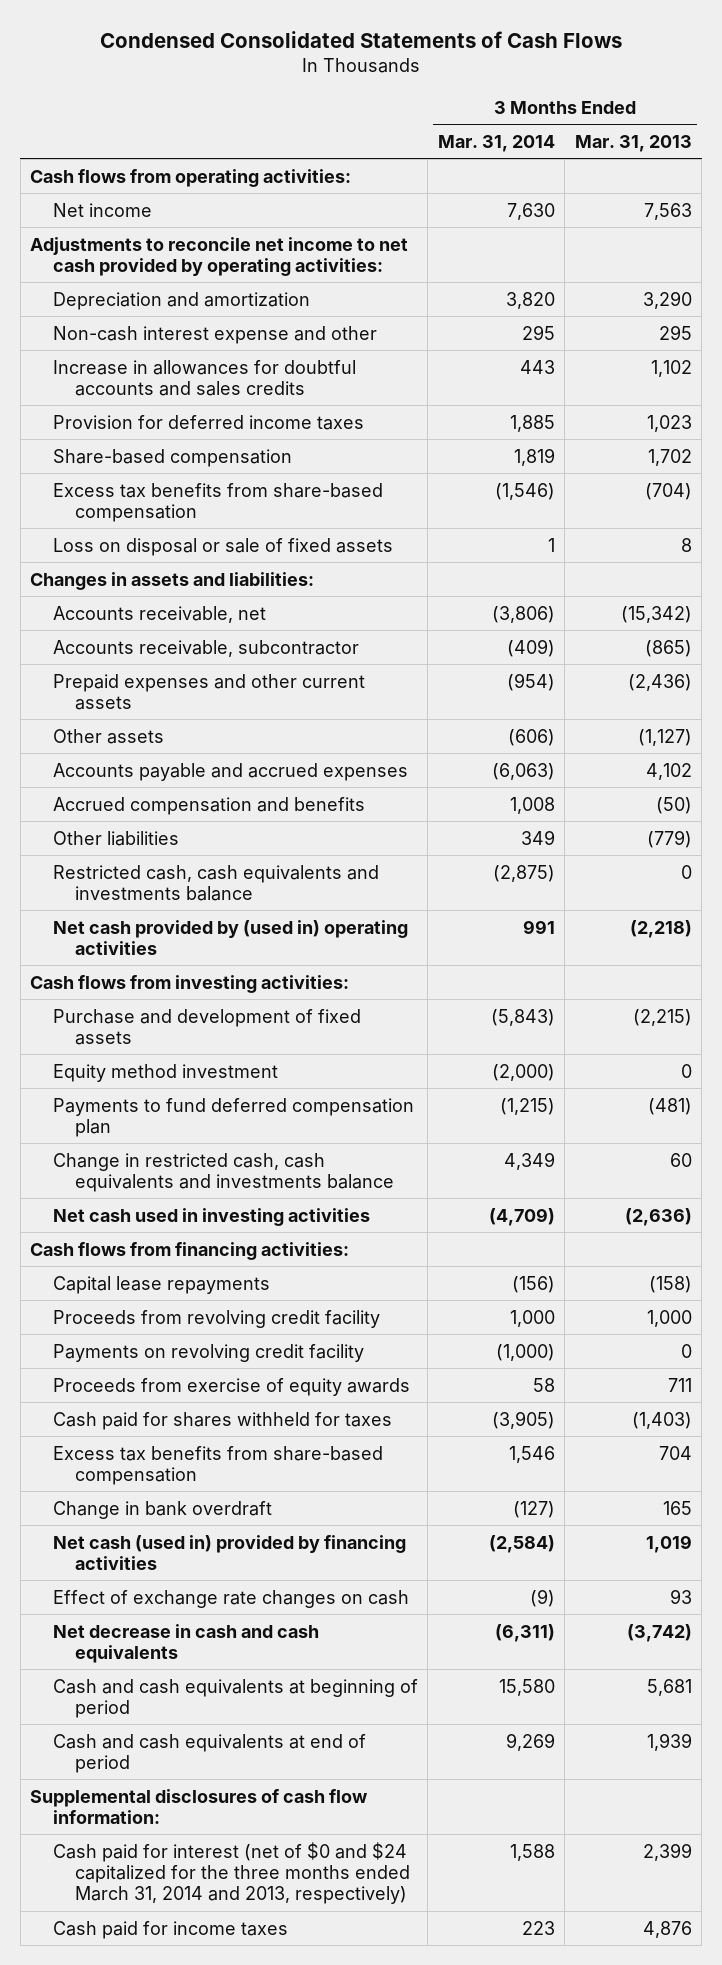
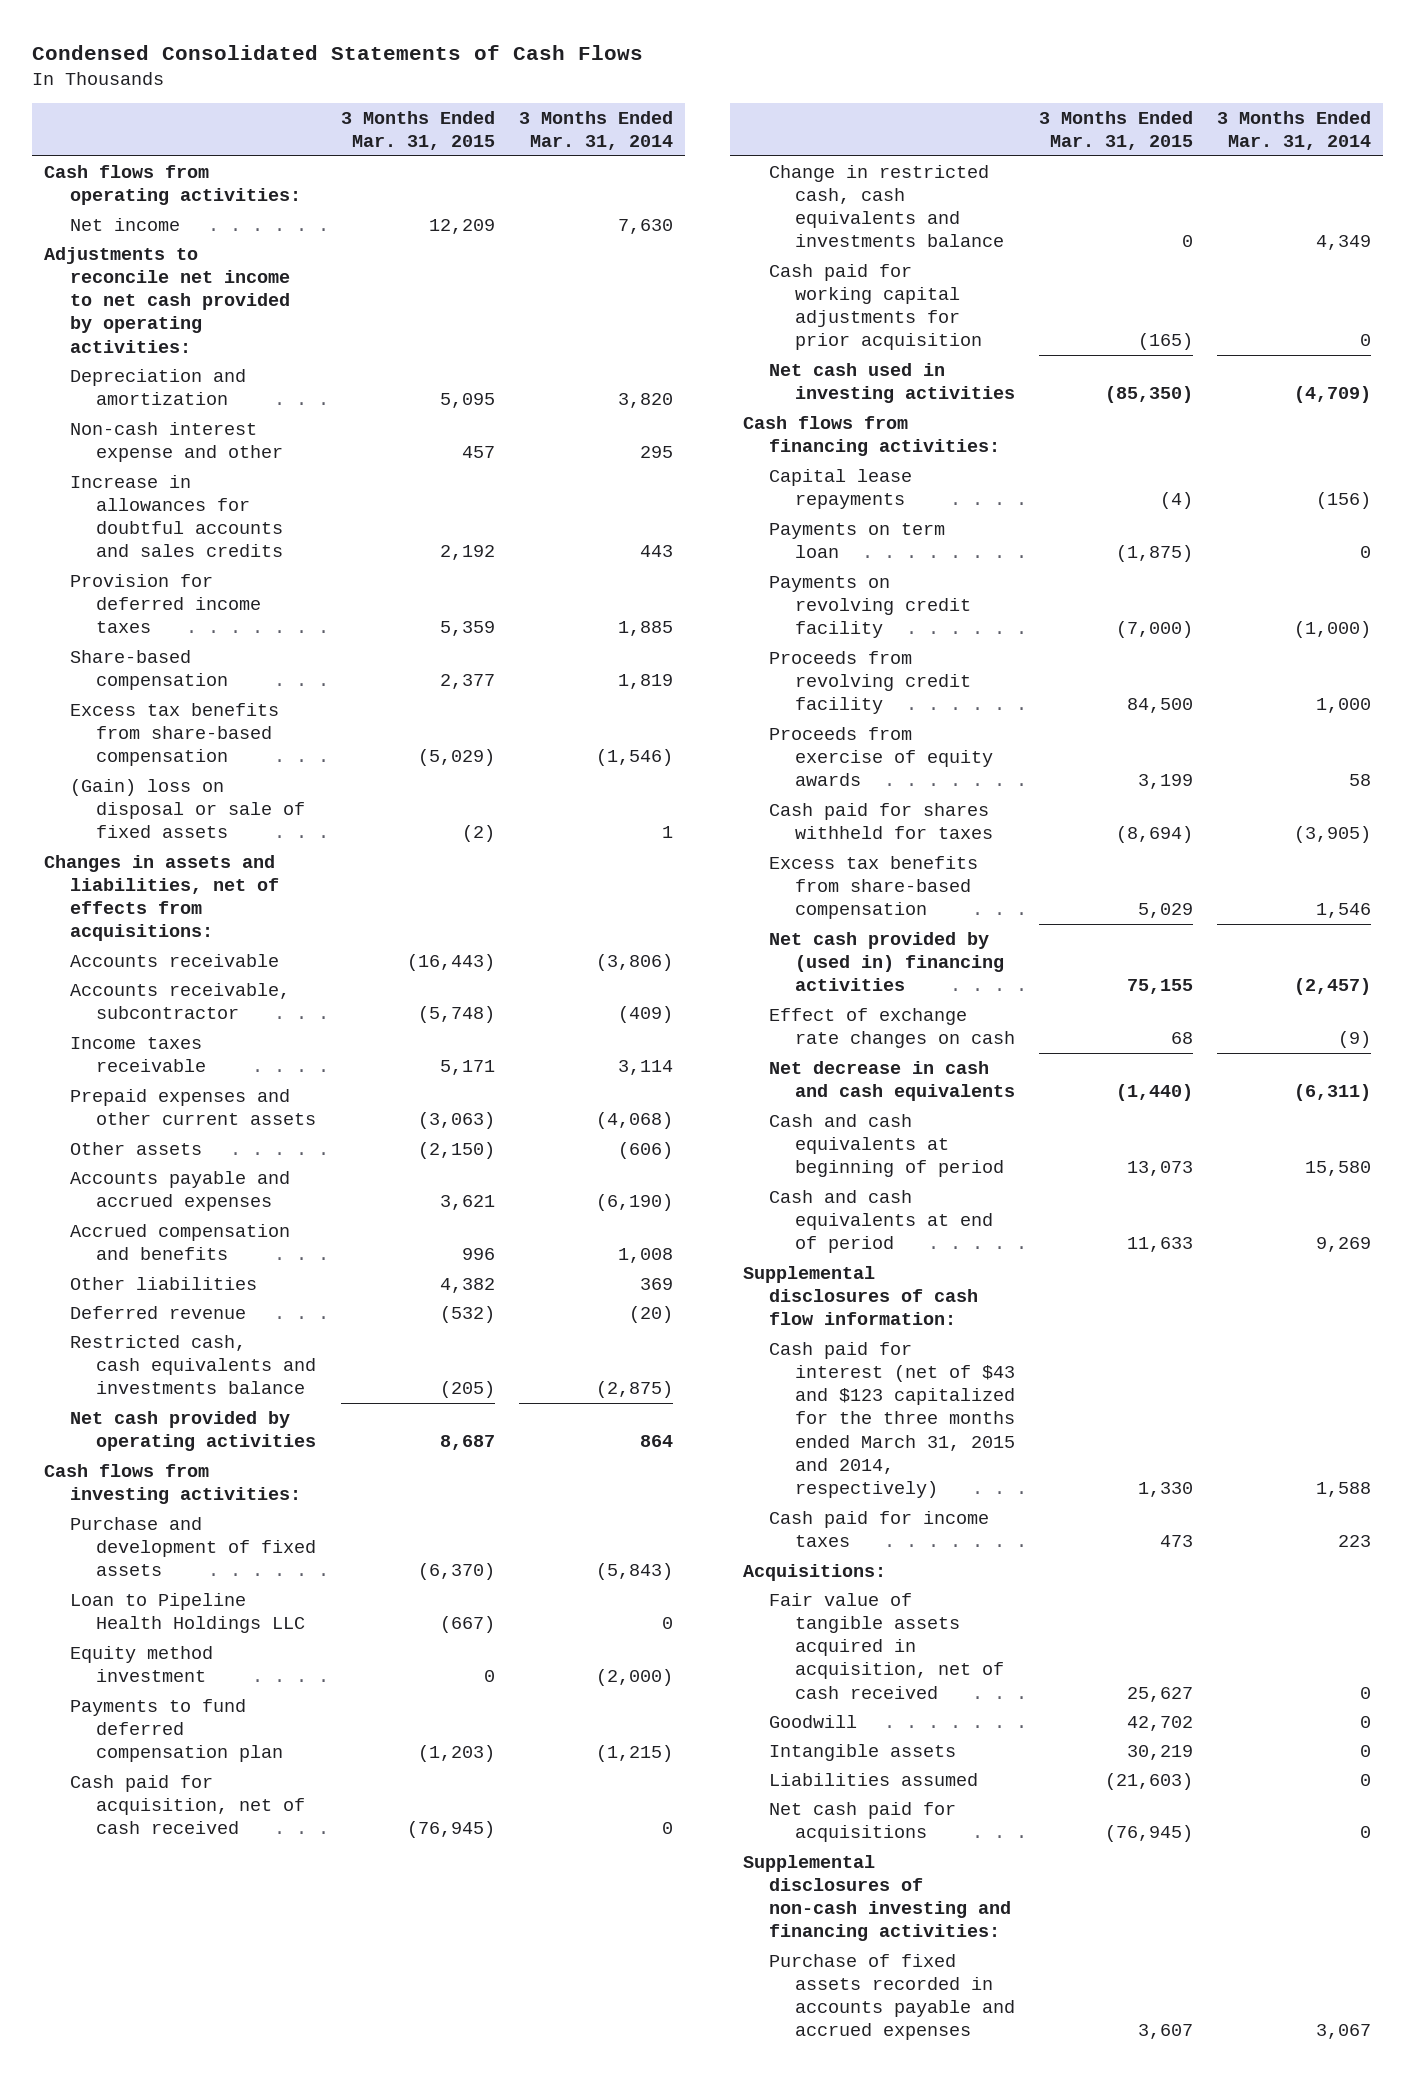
- | 3 Months Ended Mar. 31, 2014 | 3 Months Ended Mar. 31, 2013
+ | 3 Months Ended Mar. 31, 2015 | 3 Months Ended Mar. 31, 2014
- Loss on disposal or sale of fixed assets | 1 | 8
- Changes in assets and liabilities:
- Accounts receivable, net | (3,806) | (15,342)
+ (Gain) loss on disposal or sale of fixed assets | (2) | 1
+ Changes in assets and liabilities, net of effects from acquisitions:
+ Accounts receivable | (16,443) | (3,806)
- Prepaid expenses and other current assets | (954) | (2,436)
+ Income taxes receivable | 5,171 | 3,114
+ Prepaid expenses and other current assets | (3,063) | (4,068)
- Accounts payable and accrued expenses | (6,063) | 4,102
+ Accounts payable and accrued expenses | 3,621 | (6,190)
- Other liabilities | 349 | (779)
+ Other liabilities | 4,382 | 369
+ Deferred revenue | (532) | (20)
- Net cash provided by (used in) operating activities | 991 | (2,218)
+ Net cash provided by operating activities | 8,687 | 864
+ Loan to Pipeline Health Holdings LLC | (667) | 0
+ Cash paid for acquisition, net of cash received | (76,945) | 0
+ Cash paid for working capital adjustments for prior acquisition | (165) | 0
+ Payments on term loan | (1,875) | 0
moved down: Proceeds from revolving credit facility | 84,500 | 1,000
- Change in bank overdraft | (127) | 165
- Net cash (used in) provided by financing activities | (2,584) | 1,019
+ Net cash provided by (used in) financing activities | 75,155 | (2,457)
- Cash paid for interest (net of $0 and $24 capitalized for the three months ended March 31, 2014 and 2013, respectively) | 1,588 | 2,399
+ Cash paid for interest (net of $43 and $123 capitalized for the three months ended March 31, 2015 and 2014, respectively) | 1,330 | 1,588
+ Acquisitions:
+ Fair value of tangible assets acquired in acquisition, net of cash received | 25,627 | 0
+ Goodwill | 42,702 | 0
+ Intangible assets | 30,219 | 0
+ Liabilities assumed | (21,603) | 0
+ Net cash paid for acquisitions | (76,945) | 0
+ Supplemental disclosures of non-cash investing and financing activities:
+ Purchase of fixed assets recorded in accounts payable and accrued expenses | 3,607 | 3,067

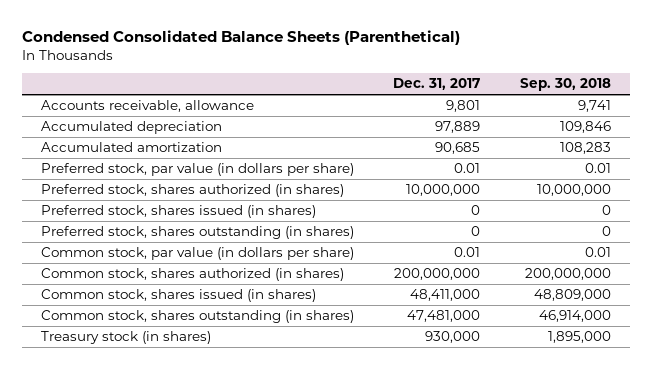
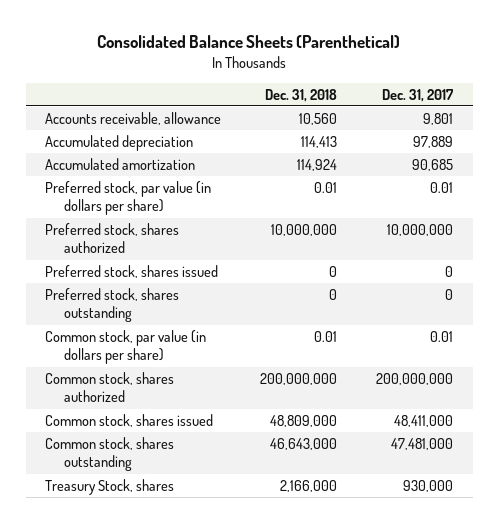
- Condensed Consolidated Balance Sheets (Parenthetical)
+ Consolidated Balance Sheets (Parenthetical)
- | Dec. 31, 2017 | Sep. 30, 2018
+ | Dec. 31, 2018 | Dec. 31, 2017
- Preferred stock, shares authorized (in shares) | 10,000,000 | 10,000,000
- Preferred stock, shares issued (in shares) | 0 | 0
- Preferred stock, shares outstanding (in shares) | 0 | 0
+ Preferred stock, shares authorized | 10,000,000 | 10,000,000
+ Preferred stock, shares issued | 0 | 0
+ Preferred stock, shares outstanding | 0 | 0
- Common stock, shares authorized (in shares) | 200,000,000 | 200,000,000
- Common stock, shares issued (in shares) | 48,411,000 | 48,809,000
- Common stock, shares outstanding (in shares) | 47,481,000 | 46,914,000
- Treasury stock (in shares) | 930,000 | 1,895,000
+ Common stock, shares authorized | 200,000,000 | 200,000,000
+ Common stock, shares issued | 48,809,000 | 48,411,000
+ Common stock, shares outstanding | 46,643,000 | 47,481,000
+ Treasury Stock, shares | 2,166,000 | 930,000

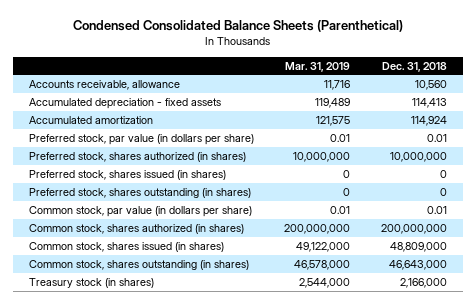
- Consolidated Balance Sheets (Parenthetical)
+ Condensed Consolidated Balance Sheets (Parenthetical)
- | Dec. 31, 2018 | Dec. 31, 2017
+ | Mar. 31, 2019 | Dec. 31, 2018
- Accumulated depreciation | 114,413 | 97,889
+ Accumulated depreciation - fixed assets | 119,489 | 114,413
- Preferred stock, shares authorized | 10,000,000 | 10,000,000
- Preferred stock, shares issued | 0 | 0
- Preferred stock, shares outstanding | 0 | 0
+ Preferred stock, shares authorized (in shares) | 10,000,000 | 10,000,000
+ Preferred stock, shares issued (in shares) | 0 | 0
+ Preferred stock, shares outstanding (in shares) | 0 | 0
- Common stock, shares authorized | 200,000,000 | 200,000,000
- Common stock, shares issued | 48,809,000 | 48,411,000
- Common stock, shares outstanding | 46,643,000 | 47,481,000
- Treasury Stock, shares | 2,166,000 | 930,000
+ Common stock, shares authorized (in shares) | 200,000,000 | 200,000,000
+ Common stock, shares issued (in shares) | 49,122,000 | 48,809,000
+ Common stock, shares outstanding (in shares) | 46,578,000 | 46,643,000
+ Treasury stock (in shares) | 2,544,000 | 2,166,000

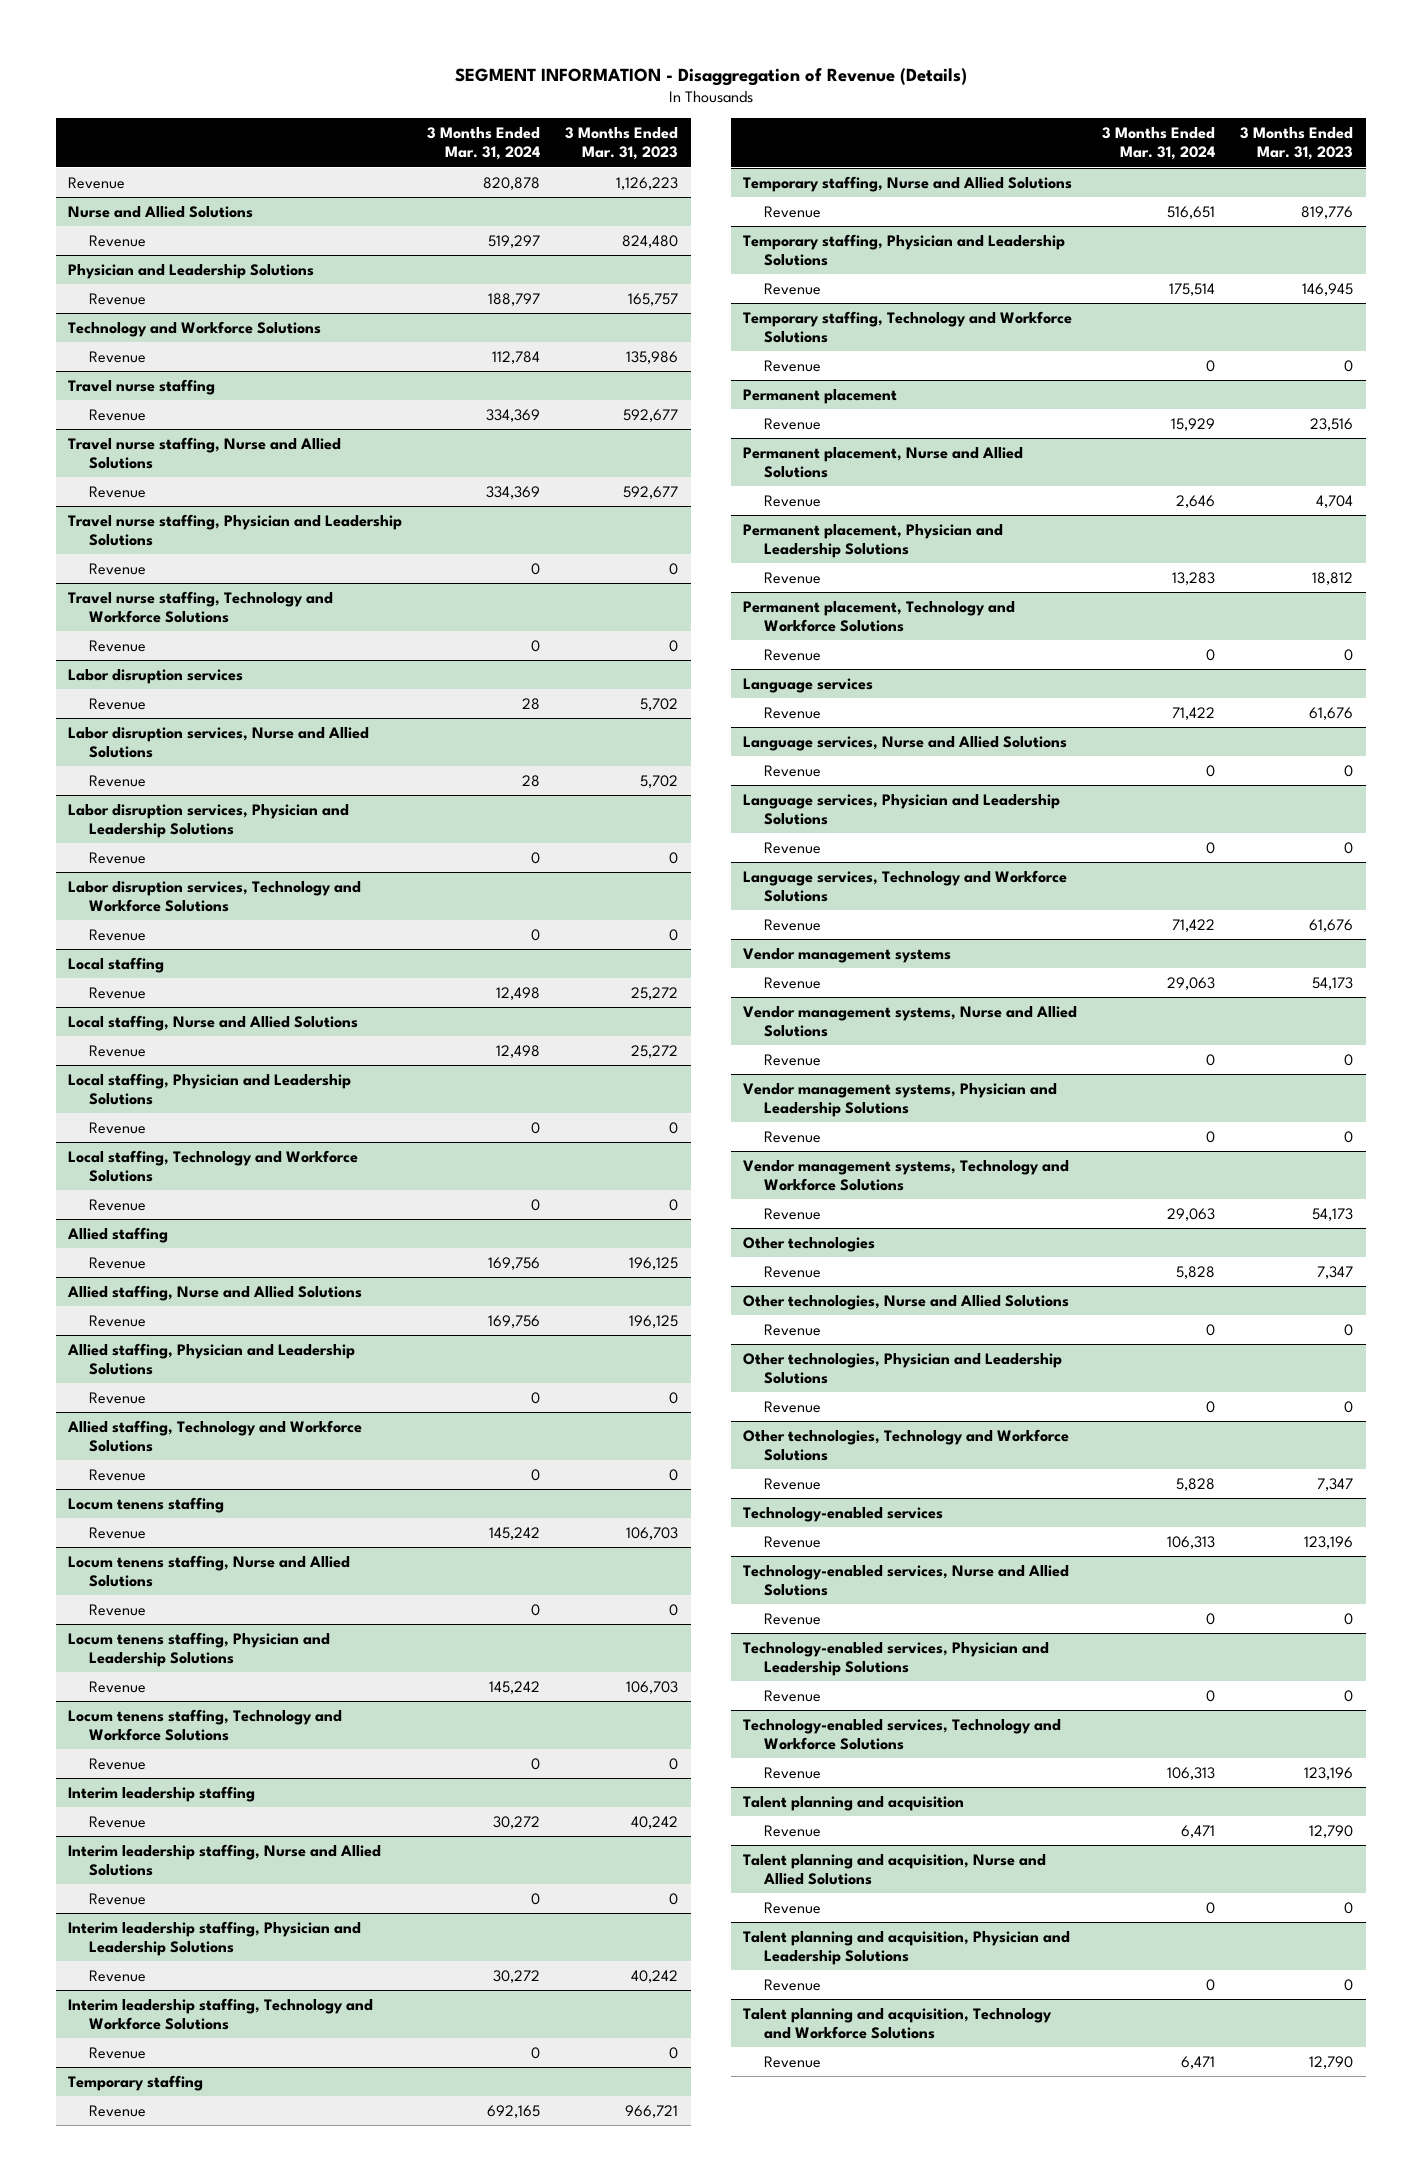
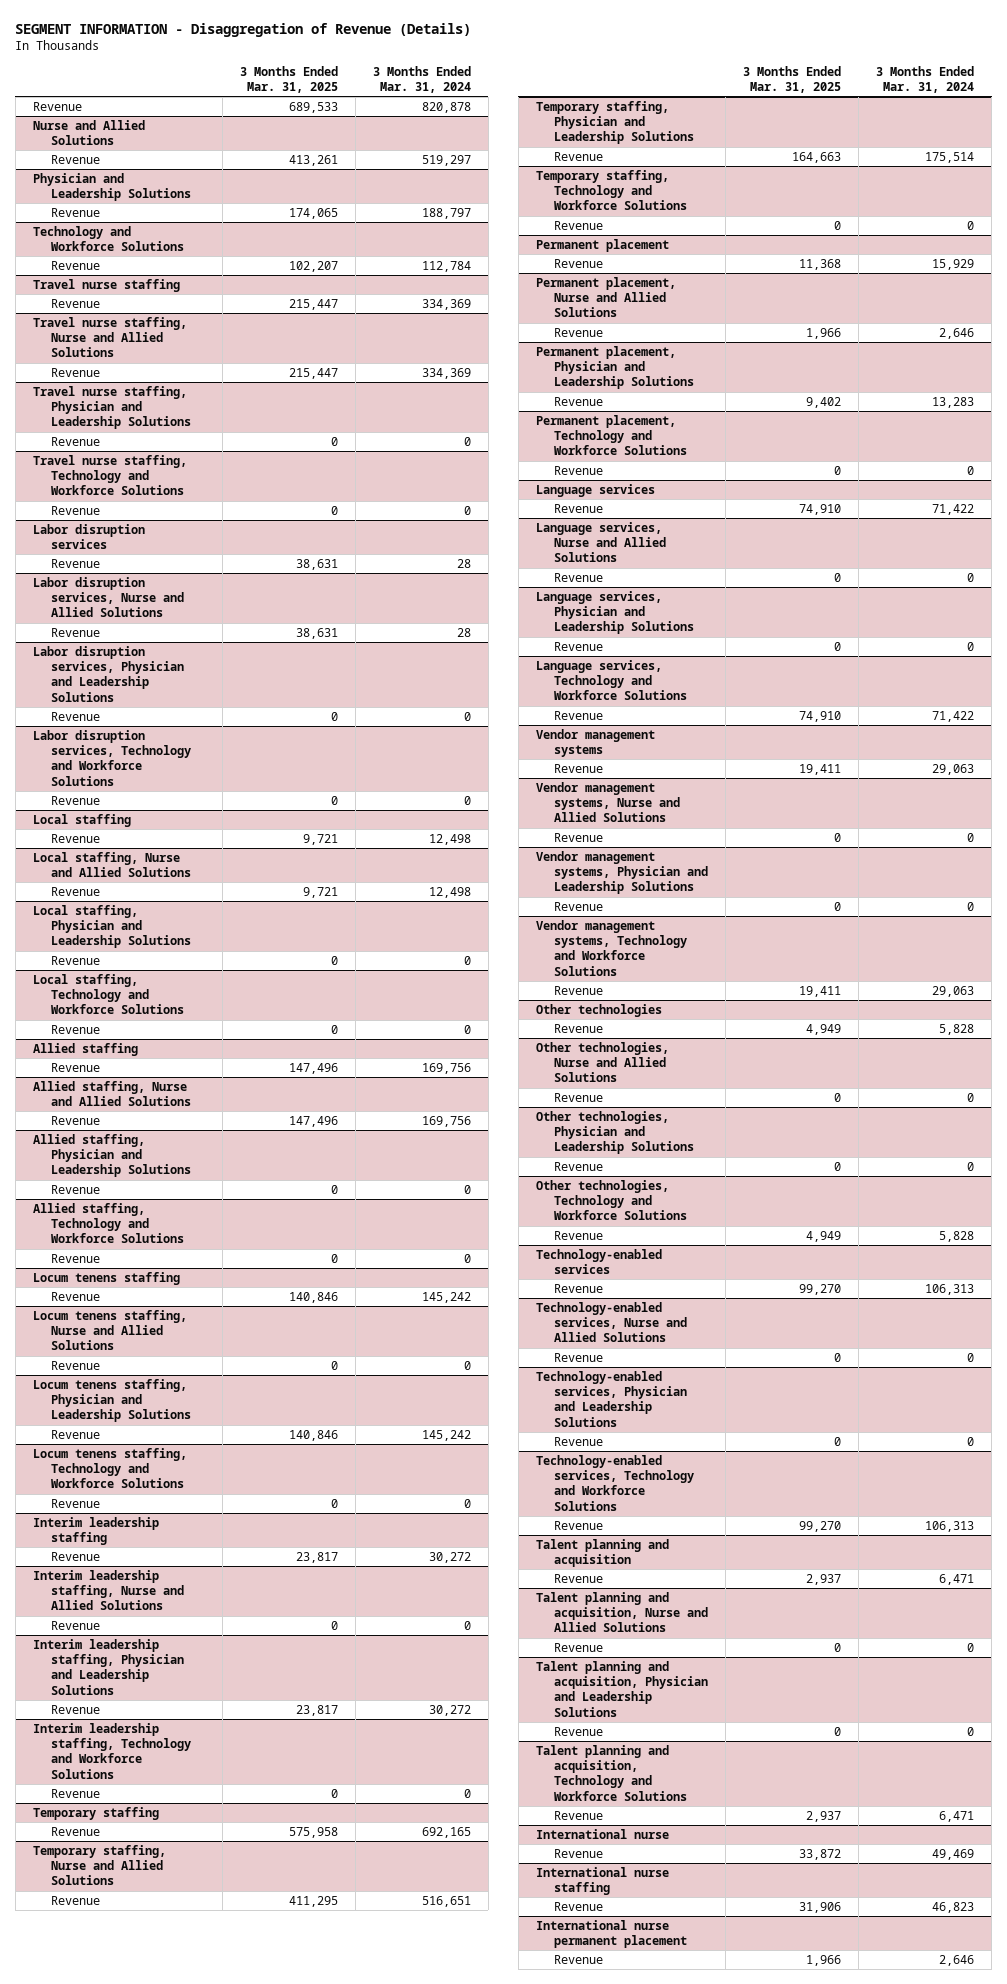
- | 3 Months Ended Mar. 31, 2024 | 3 Months Ended Mar. 31, 2023
+ | 3 Months Ended Mar. 31, 2025 | 3 Months Ended Mar. 31, 2024
+ International nurse
+ Revenue | 33,872 | 49,469
+ International nurse staffing
+ Revenue | 31,906 | 46,823
+ International nurse permanent placement
+ Revenue | 1,966 | 2,646

